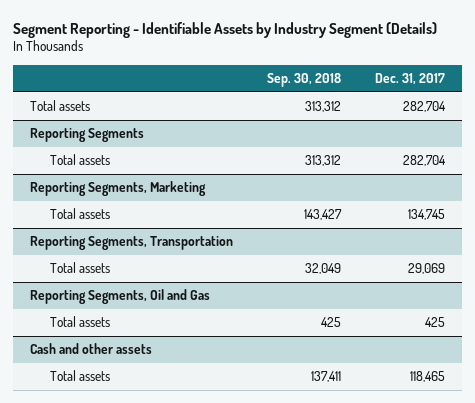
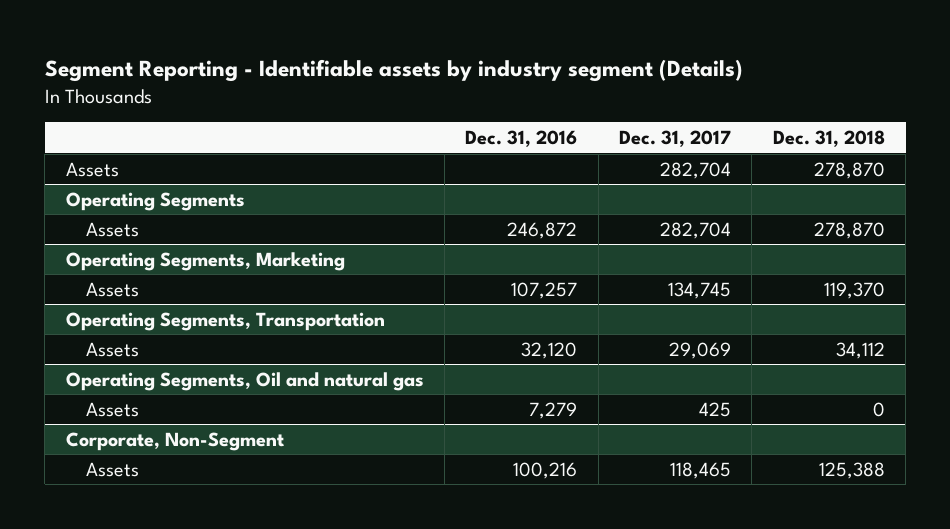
- Segment Reporting - Identifiable Assets by Industry Segment (Details)
+ Segment Reporting - Identifiable assets by industry segment (Details)
- | Sep. 30, 2018 | Dec. 31, 2017
+ | Dec. 31, 2016 | Dec. 31, 2017 | Dec. 31, 2018
- Total assets | 313,312 | 282,704
- Reporting Segments
- Total assets | 313,312 | 282,704
- Reporting Segments, Marketing
- Total assets | 143,427 | 134,745
- Reporting Segments, Transportation
- Total assets | 32,049 | 29,069
- Reporting Segments, Oil and Gas
- Total assets | 425 | 425
- Cash and other assets
- Total assets | 137,411 | 118,465
+ Assets | | 282,704 | 278,870
+ Operating Segments
+ Assets | 246,872 | 282,704 | 278,870
+ Operating Segments, Marketing
+ Assets | 107,257 | 134,745 | 119,370
+ Operating Segments, Transportation
+ Assets | 32,120 | 29,069 | 34,112
+ Operating Segments, Oil and natural gas
+ Assets | 7,279 | 425 | 0
+ Corporate, Non-Segment
+ Assets | 100,216 | 118,465 | 125,388

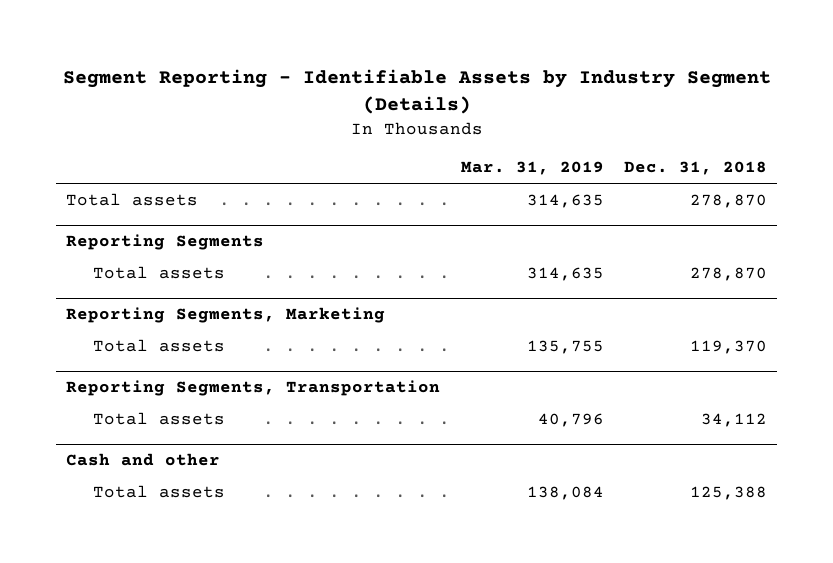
- Segment Reporting - Identifiable assets by industry segment (Details)
+ Segment Reporting - Identifiable Assets by Industry Segment (Details)
- | Dec. 31, 2016 | Dec. 31, 2017 | Dec. 31, 2018
+ | Mar. 31, 2019 | Dec. 31, 2018
- Assets | | 282,704 | 278,870
- Operating Segments
- Assets | 246,872 | 282,704 | 278,870
- Operating Segments, Marketing
- Assets | 107,257 | 134,745 | 119,370
- Operating Segments, Transportation
- Assets | 32,120 | 29,069 | 34,112
- Operating Segments, Oil and natural gas
- Assets | 7,279 | 425 | 0
- Corporate, Non-Segment
- Assets | 100,216 | 118,465 | 125,388
+ Total assets | 314,635 | 278,870
+ Reporting Segments
+ Total assets | 314,635 | 278,870
+ Reporting Segments, Marketing
+ Total assets | 135,755 | 119,370
+ Reporting Segments, Transportation
+ Total assets | 40,796 | 34,112
+ Cash and other
+ Total assets | 138,084 | 125,388

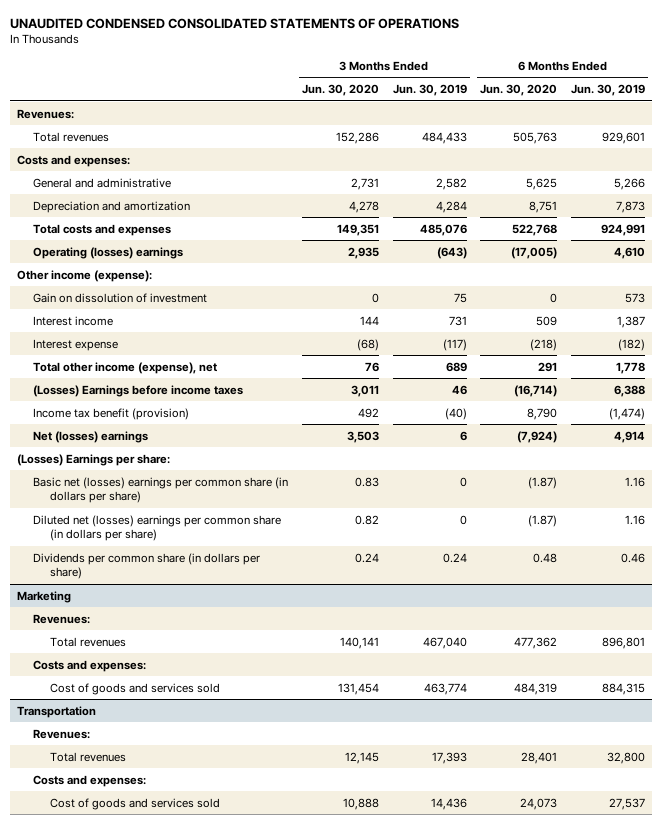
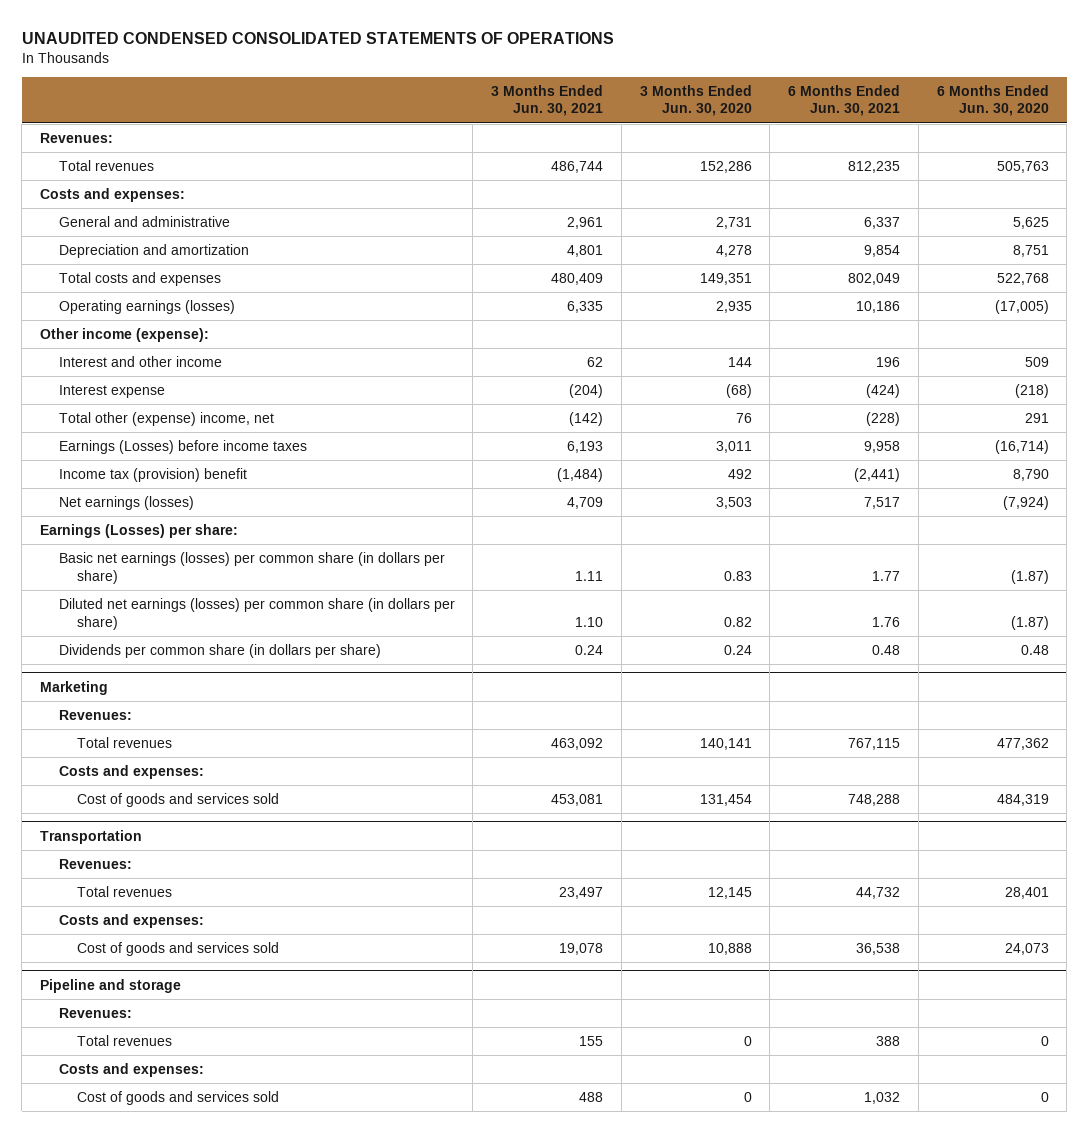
- | 3 Months Ended Jun. 30, 2020 | 3 Months Ended Jun. 30, 2019 | 6 Months Ended Jun. 30, 2020 | 6 Months Ended Jun. 30, 2019
+ | 3 Months Ended Jun. 30, 2021 | 3 Months Ended Jun. 30, 2020 | 6 Months Ended Jun. 30, 2021 | 6 Months Ended Jun. 30, 2020
- Operating (losses) earnings | 2,935 | (643) | (17,005) | 4,610
+ Operating earnings (losses) | 6,335 | 2,935 | 10,186 | (17,005)
- Gain on dissolution of investment | 0 | 75 | 0 | 573
- Interest income | 144 | 731 | 509 | 1,387
+ Interest and other income | 62 | 144 | 196 | 509
- Total other income (expense), net | 76 | 689 | 291 | 1,778
- (Losses) Earnings before income taxes | 3,011 | 46 | (16,714) | 6,388
- Income tax benefit (provision) | 492 | (40) | 8,790 | (1,474)
- Net (losses) earnings | 3,503 | 6 | (7,924) | 4,914
- (Losses) Earnings per share:
- Basic net (losses) earnings per common share (in dollars per share) | 0.83 | 0 | (1.87) | 1.16
- Diluted net (losses) earnings per common share (in dollars per share) | 0.82 | 0 | (1.87) | 1.16
+ Total other (expense) income, net | (142) | 76 | (228) | 291
+ Earnings (Losses) before income taxes | 6,193 | 3,011 | 9,958 | (16,714)
+ Income tax (provision) benefit | (1,484) | 492 | (2,441) | 8,790
+ Net earnings (losses) | 4,709 | 3,503 | 7,517 | (7,924)
+ Earnings (Losses) per share:
+ Basic net earnings (losses) per common share (in dollars per share) | 1.11 | 0.83 | 1.77 | (1.87)
+ Diluted net earnings (losses) per common share (in dollars per share) | 1.10 | 0.82 | 1.76 | (1.87)
+ Pipeline and storage
+ Revenues:
+ Total revenues | 155 | 0 | 388 | 0
+ Costs and expenses:
+ Cost of goods and services sold | 488 | 0 | 1,032 | 0

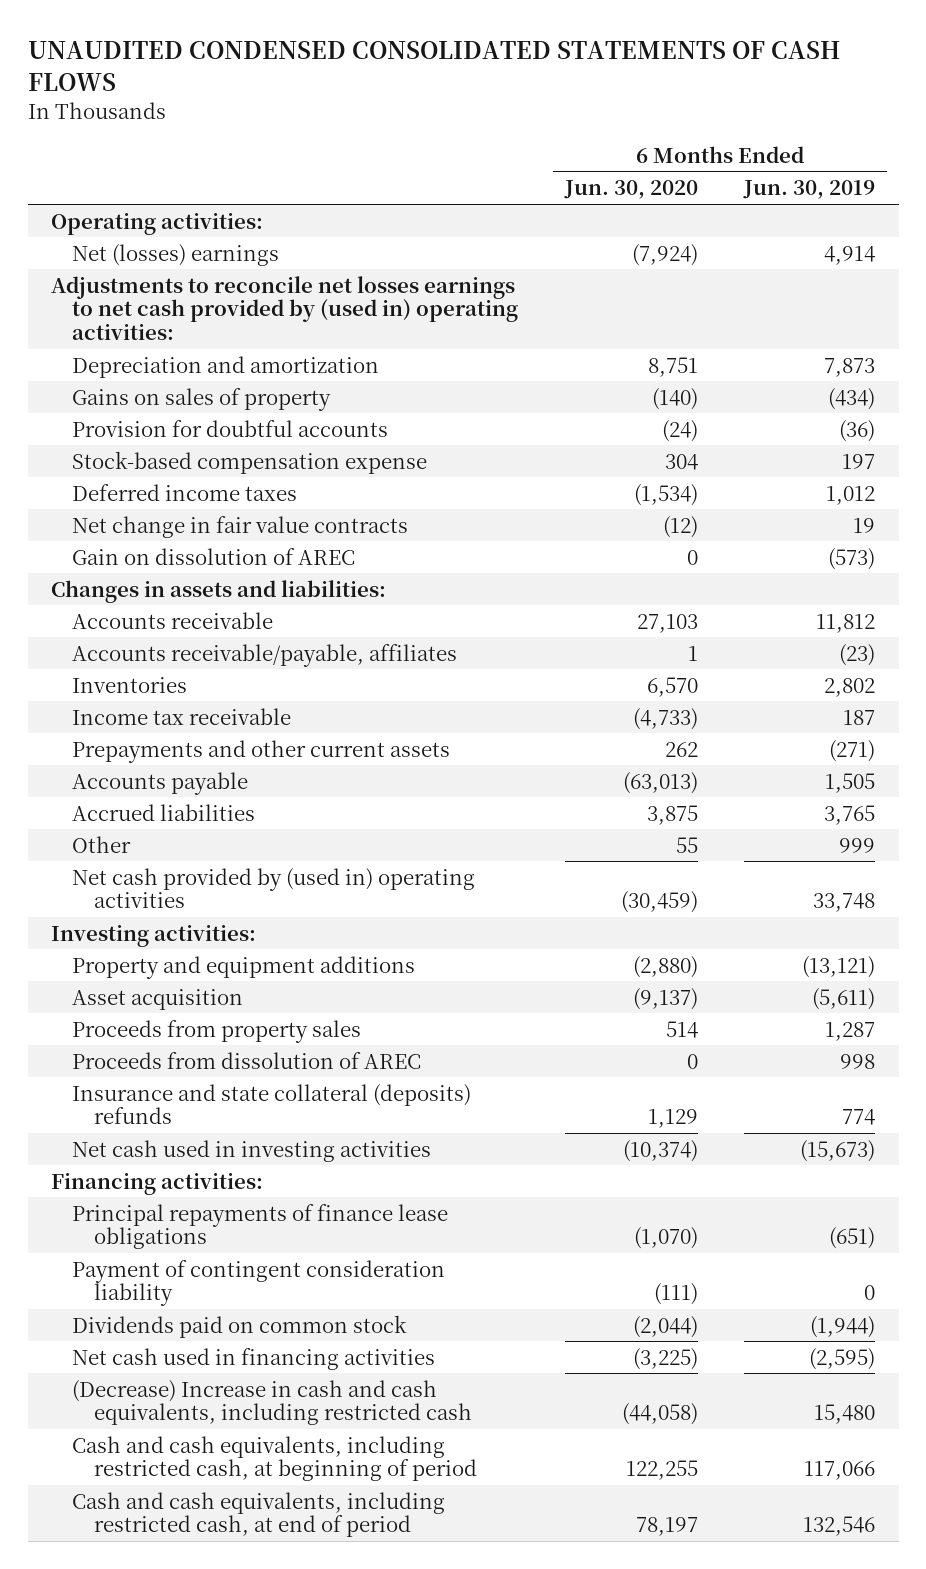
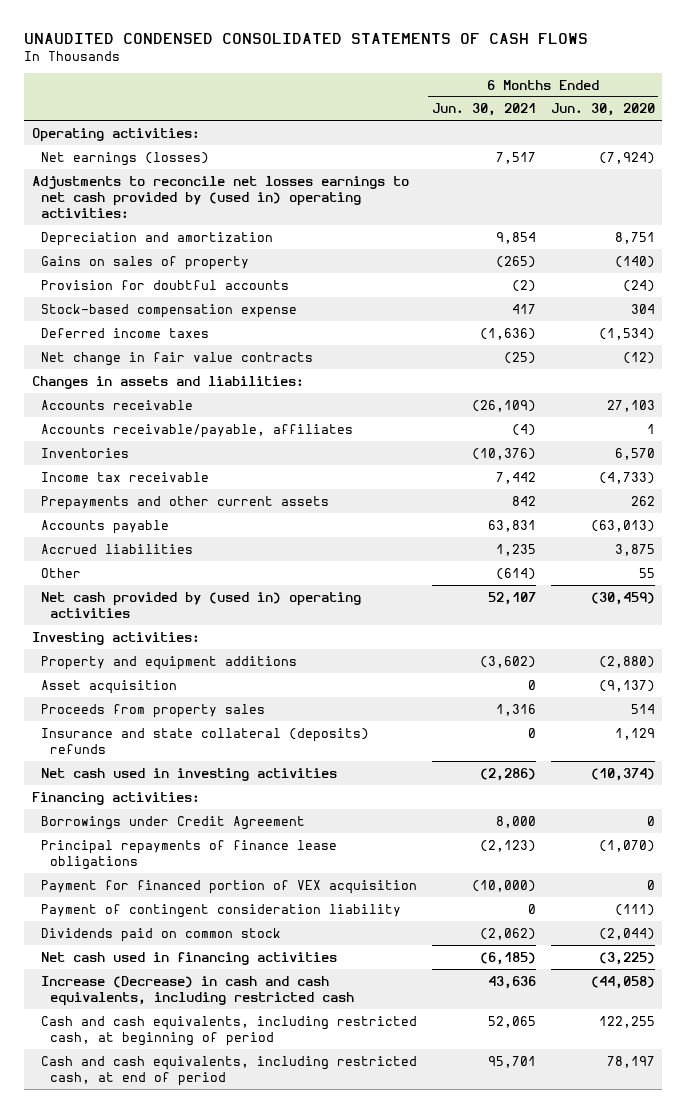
- | 6 Months Ended Jun. 30, 2020 | 6 Months Ended Jun. 30, 2019
+ | 6 Months Ended Jun. 30, 2021 | 6 Months Ended Jun. 30, 2020
- Net (losses) earnings | (7,924) | 4,914
+ Net earnings (losses) | 7,517 | (7,924)
- Gain on dissolution of AREC | 0 | (573)
- Proceeds from dissolution of AREC | 0 | 998
+ Borrowings under Credit Agreement | 8,000 | 0
+ Payment for financed portion of VEX acquisition | (10,000) | 0
- (Decrease) Increase in cash and cash equivalents, including restricted cash | (44,058) | 15,480
+ Increase (Decrease) in cash and cash equivalents, including restricted cash | 43,636 | (44,058)

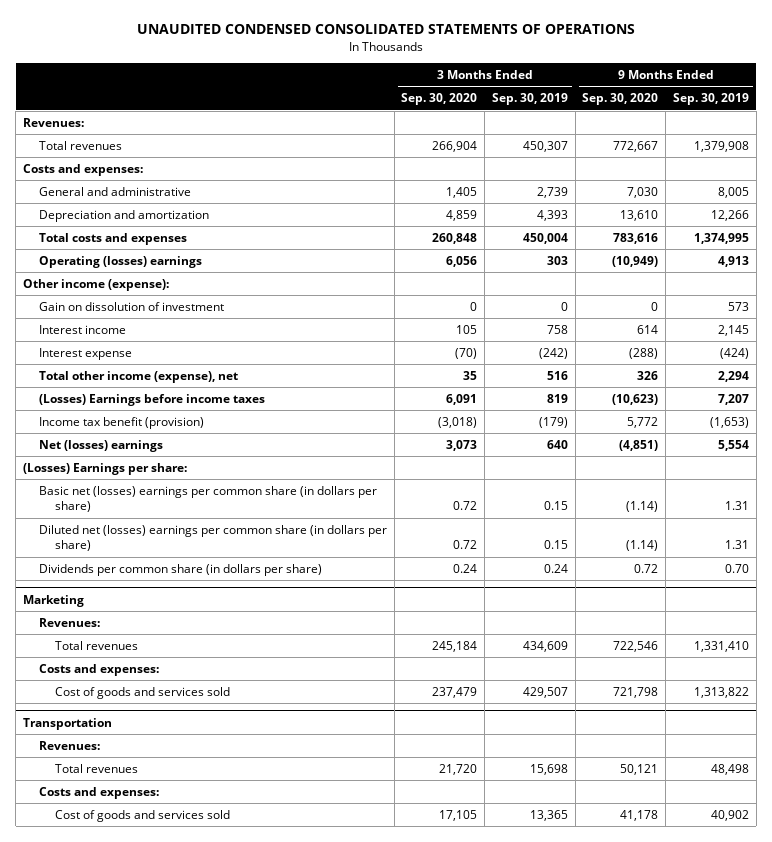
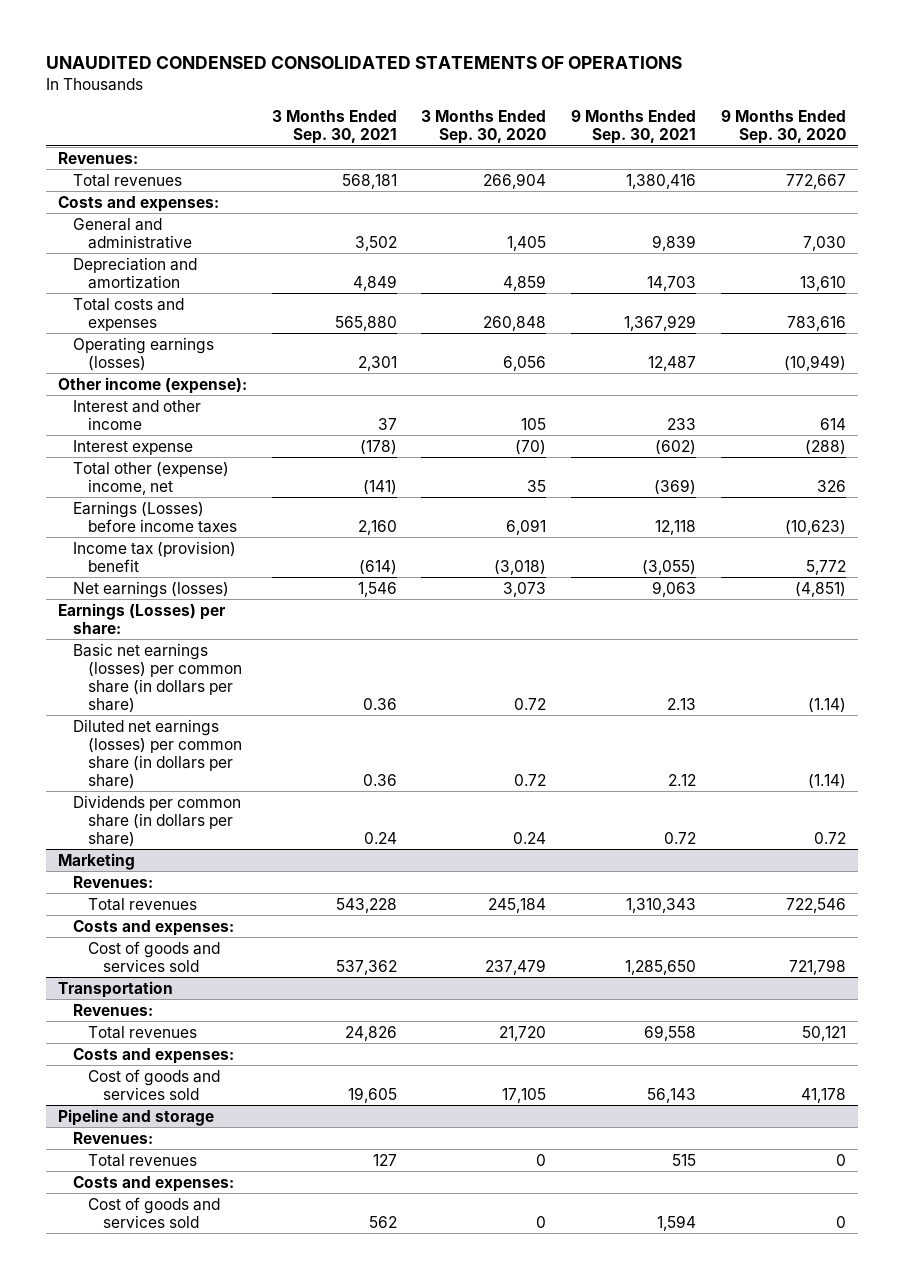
- | 3 Months Ended Sep. 30, 2020 | 3 Months Ended Sep. 30, 2019 | 9 Months Ended Sep. 30, 2020 | 9 Months Ended Sep. 30, 2019
+ | 3 Months Ended Sep. 30, 2021 | 3 Months Ended Sep. 30, 2020 | 9 Months Ended Sep. 30, 2021 | 9 Months Ended Sep. 30, 2020
- Operating (losses) earnings | 6,056 | 303 | (10,949) | 4,913
+ Operating earnings (losses) | 2,301 | 6,056 | 12,487 | (10,949)
- Gain on dissolution of investment | 0 | 0 | 0 | 573
- Interest income | 105 | 758 | 614 | 2,145
+ Interest and other income | 37 | 105 | 233 | 614
- Total other income (expense), net | 35 | 516 | 326 | 2,294
- (Losses) Earnings before income taxes | 6,091 | 819 | (10,623) | 7,207
- Income tax benefit (provision) | (3,018) | (179) | 5,772 | (1,653)
- Net (losses) earnings | 3,073 | 640 | (4,851) | 5,554
- (Losses) Earnings per share:
- Basic net (losses) earnings per common share (in dollars per share) | 0.72 | 0.15 | (1.14) | 1.31
- Diluted net (losses) earnings per common share (in dollars per share) | 0.72 | 0.15 | (1.14) | 1.31
+ Total other (expense) income, net | (141) | 35 | (369) | 326
+ Earnings (Losses) before income taxes | 2,160 | 6,091 | 12,118 | (10,623)
+ Income tax (provision) benefit | (614) | (3,018) | (3,055) | 5,772
+ Net earnings (losses) | 1,546 | 3,073 | 9,063 | (4,851)
+ Earnings (Losses) per share:
+ Basic net earnings (losses) per common share (in dollars per share) | 0.36 | 0.72 | 2.13 | (1.14)
+ Diluted net earnings (losses) per common share (in dollars per share) | 0.36 | 0.72 | 2.12 | (1.14)
+ Pipeline and storage
+ Revenues:
+ Total revenues | 127 | 0 | 515 | 0
+ Costs and expenses:
+ Cost of goods and services sold | 562 | 0 | 1,594 | 0

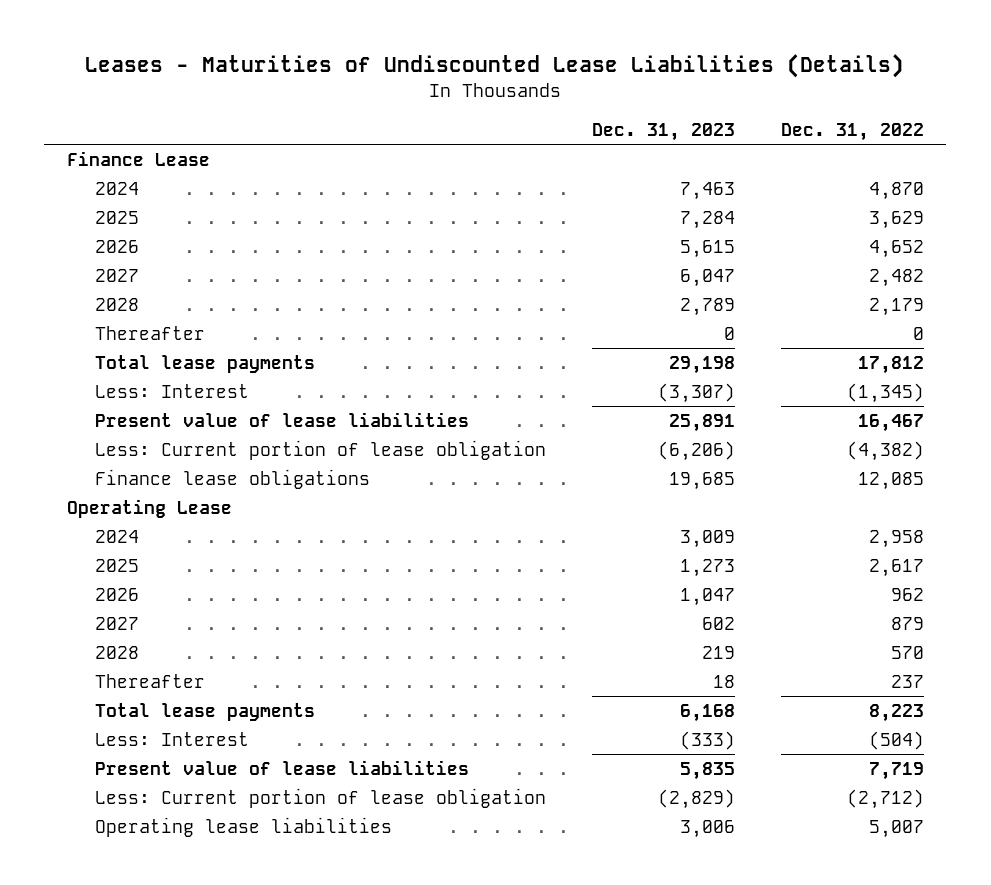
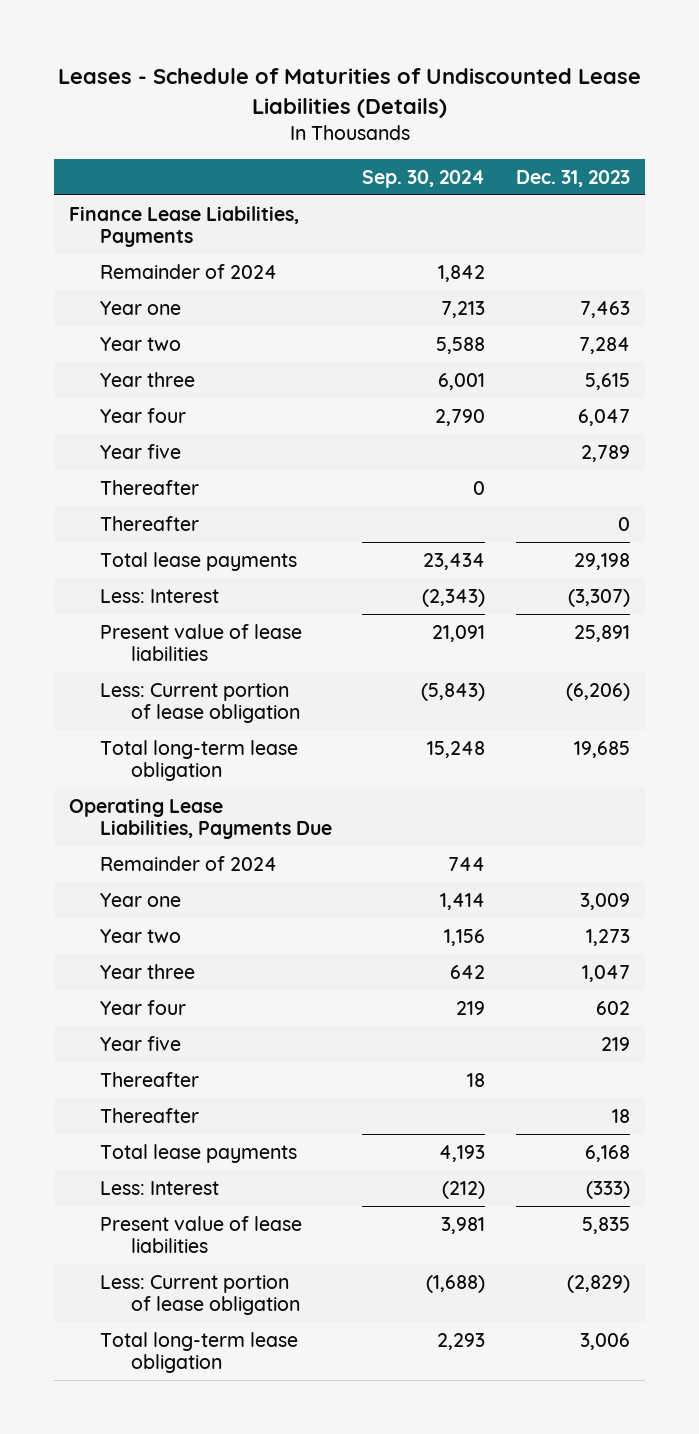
- Leases - Maturities of Undiscounted Lease Liabilities (Details)
+ Leases - Schedule of Maturities of Undiscounted Lease Liabilities (Details)
- | Dec. 31, 2023 | Dec. 31, 2022
+ | Sep. 30, 2024 | Dec. 31, 2023
- Finance Lease
- 2024 | 7,463 | 4,870
- 2025 | 7,284 | 3,629
- 2026 | 5,615 | 4,652
- 2027 | 6,047 | 2,482
- 2028 | 2,789 | 2,179
+ Finance Lease Liabilities, Payments
+ Remainder of 2024 | 1,842 |
+ Year one | 7,213 | 7,463
+ Year two | 5,588 | 7,284
+ Year three | 6,001 | 5,615
+ Year four | 2,790 | 6,047
+ Year five | | 2,789
+ Thereafter | 0 |
- Finance lease obligations | 19,685 | 12,085
- Operating Lease
- 2024 | 3,009 | 2,958
- 2025 | 1,273 | 2,617
- 2026 | 1,047 | 962
- 2027 | 602 | 879
- 2028 | 219 | 570
+ Total long-term lease obligation | 15,248 | 19,685
+ Operating Lease Liabilities, Payments Due
+ Remainder of 2024 | 744 |
+ Year one | 1,414 | 3,009
+ Year two | 1,156 | 1,273
+ Year three | 642 | 1,047
+ Year four | 219 | 602
+ Year five | | 219
+ Thereafter | 18 |
- Operating lease liabilities | 3,006 | 5,007
+ Total long-term lease obligation | 2,293 | 3,006

